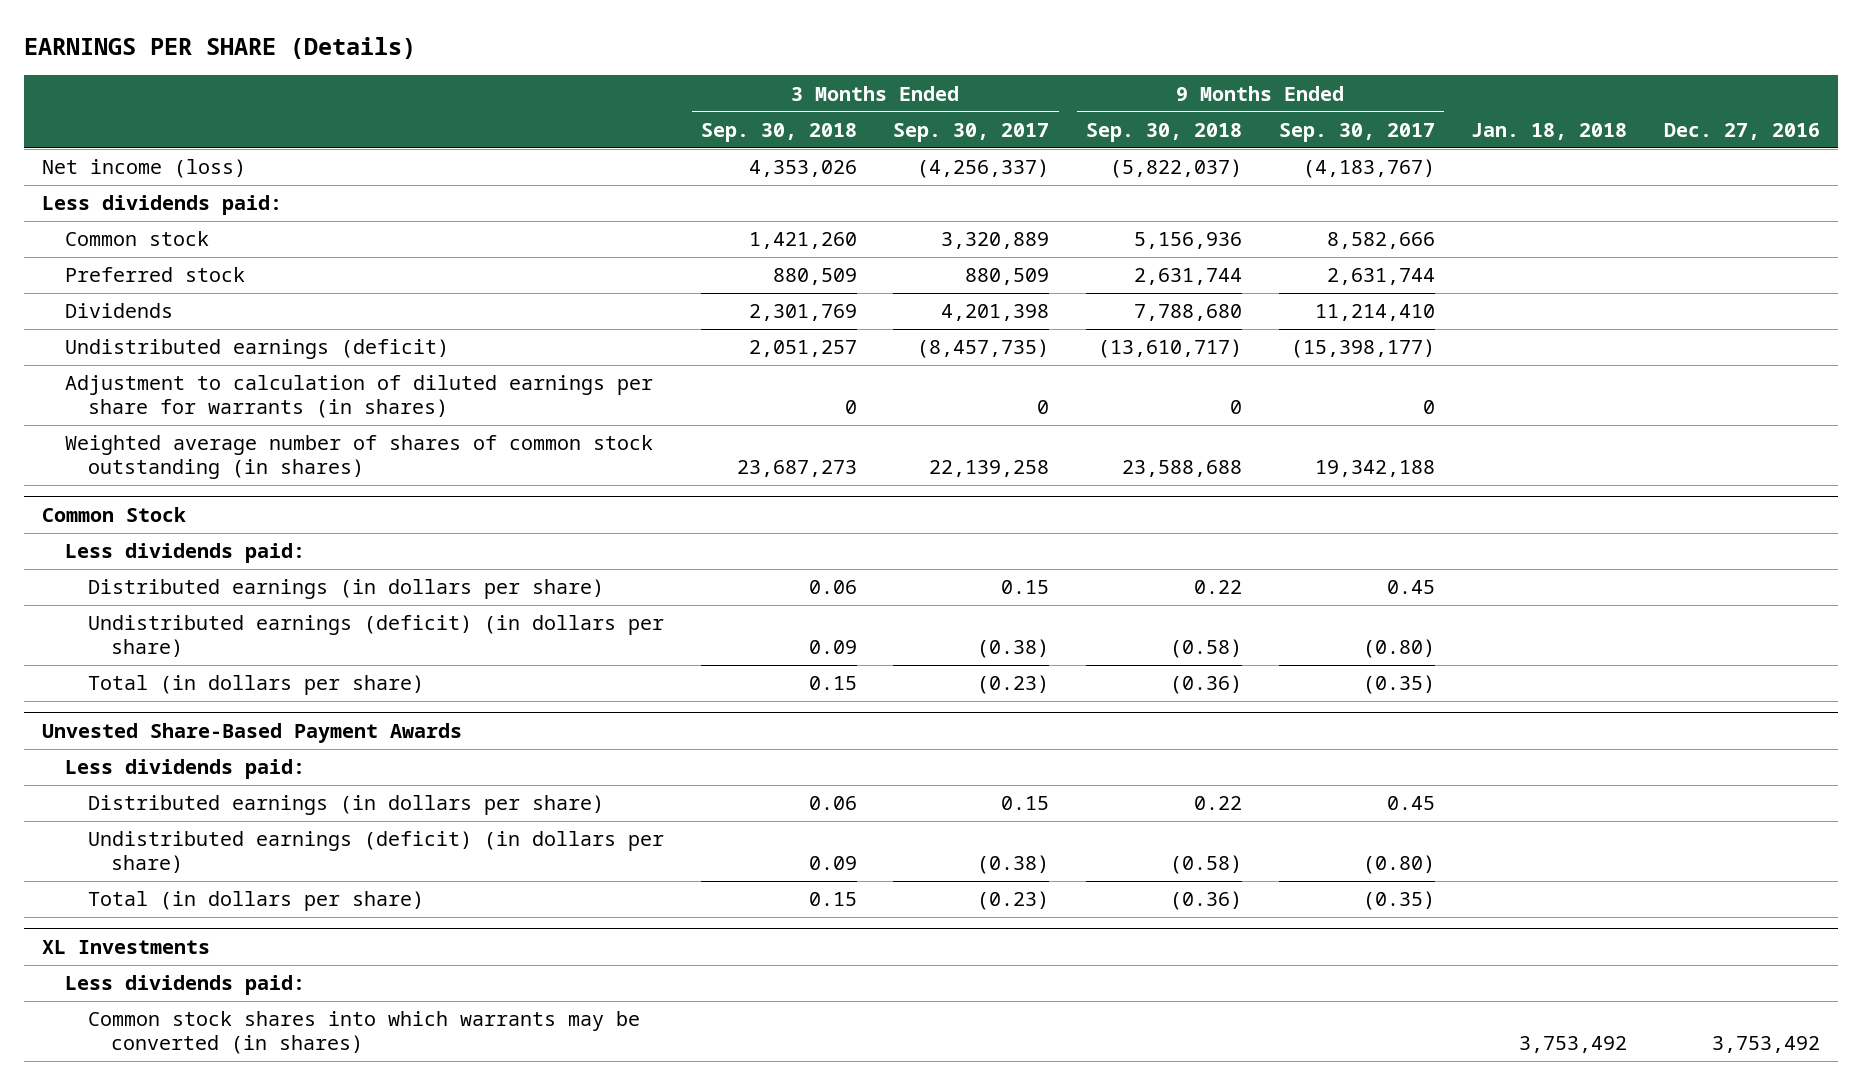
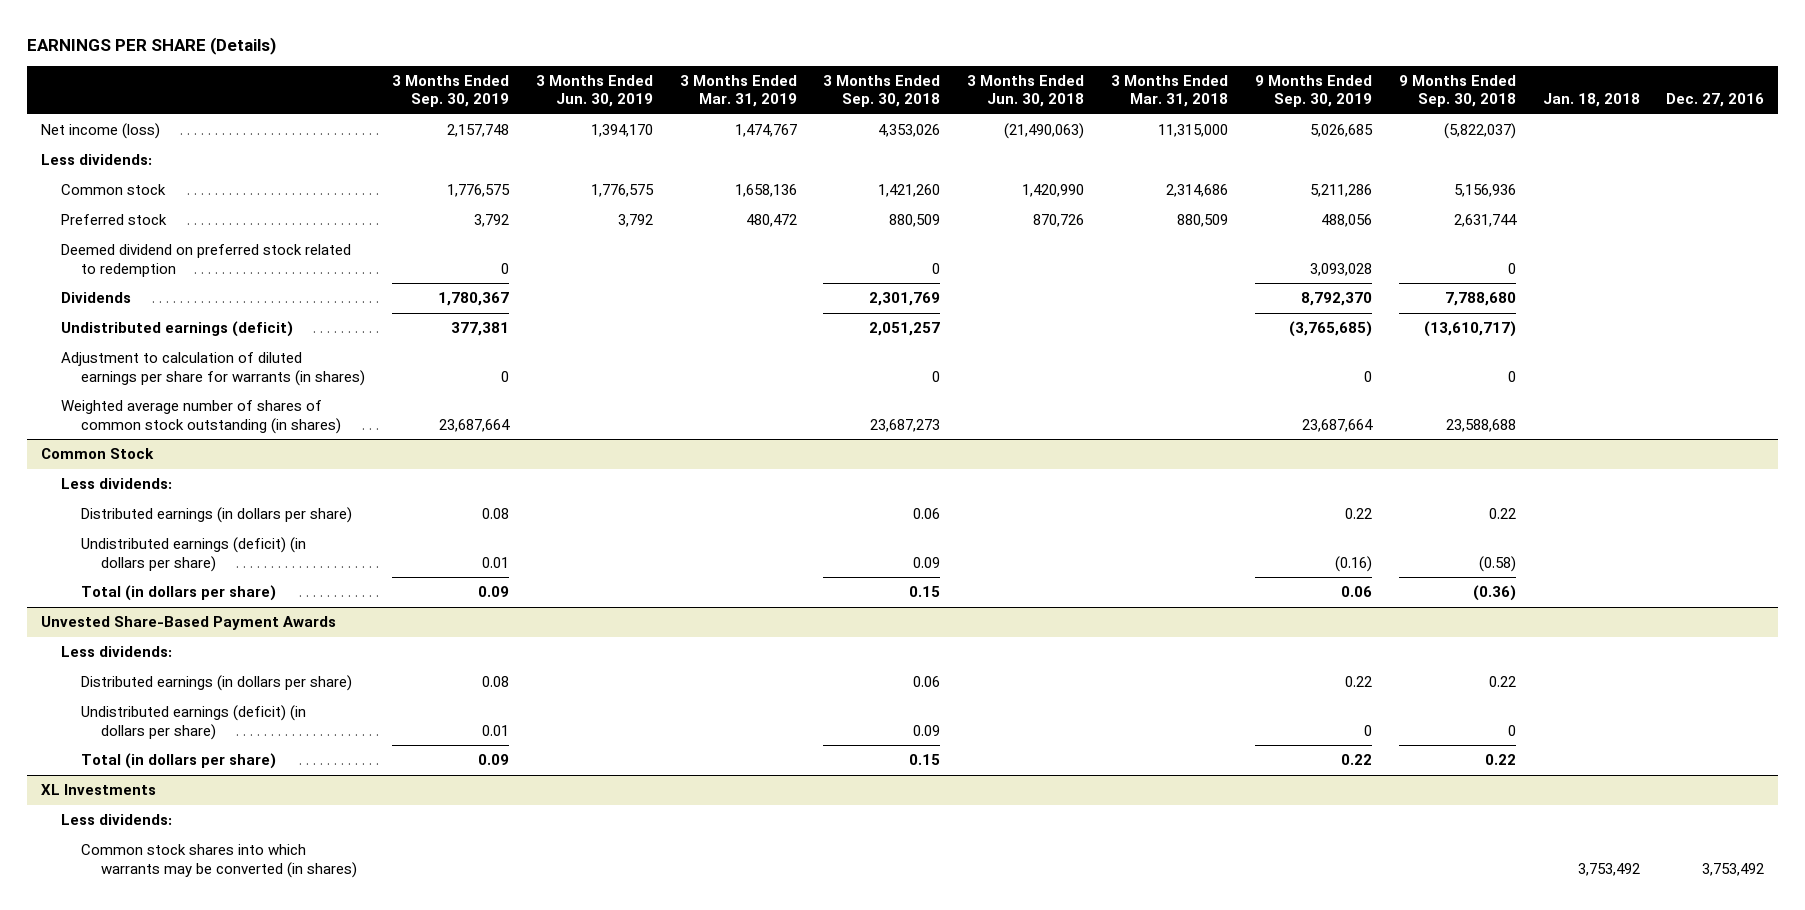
- | 3 Months Ended Sep. 30, 2018 | 3 Months Ended Sep. 30, 2017 | 9 Months Ended Sep. 30, 2018 | 9 Months Ended Sep. 30, 2017 | Jan. 18, 2018 | Dec. 27, 2016
+ | 3 Months Ended Sep. 30, 2019 | 3 Months Ended Jun. 30, 2019 | 3 Months Ended Mar. 31, 2019 | 3 Months Ended Sep. 30, 2018 | 3 Months Ended Jun. 30, 2018 | 3 Months Ended Mar. 31, 2018 | 9 Months Ended Sep. 30, 2019 | 9 Months Ended Sep. 30, 2018 | Jan. 18, 2018 | Dec. 27, 2016
- Less dividends paid:
+ Less dividends:
+ Deemed dividend on preferred stock related to redemption | 0 | | | 0 | | | 3,093,028 | 0 | |
@ Common Stock
- Less dividends paid:
+ Less dividends:
@ Unvested Share-Based Payment Awards
- Less dividends paid:
+ Less dividends:
- Undistributed earnings (deficit) (in dollars per share) | 0.09 | (0.38) | (0.58) | (0.80) | |
- Total (in dollars per share) | 0.15 | (0.23) | (0.36) | (0.35) | |
+ Undistributed earnings (deficit) (in dollars per share) | 0.01 | | | 0.09 | | | 0 | 0 | |
+ Total (in dollars per share) | 0.09 | | | 0.15 | | | 0.22 | 0.22 | |
@ XL Investments
- Less dividends paid:
+ Less dividends:

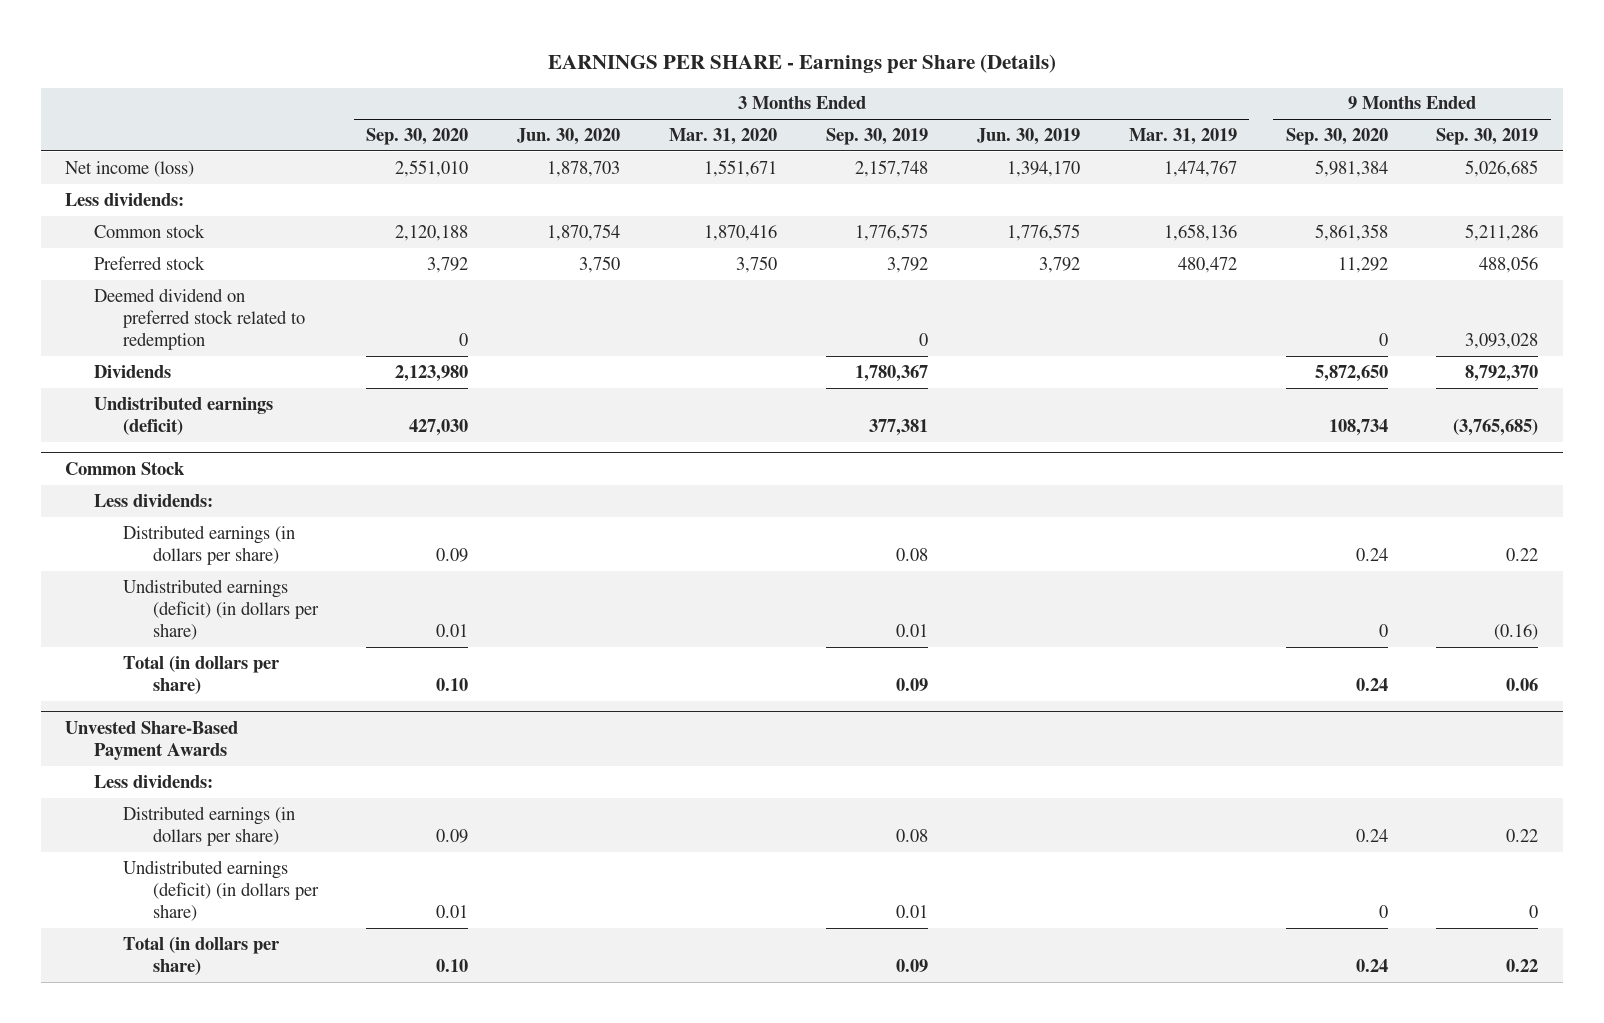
- EARNINGS PER SHARE (Details)
+ EARNINGS PER SHARE - Earnings per Share (Details)
- | 3 Months Ended Sep. 30, 2019 | 3 Months Ended Jun. 30, 2019 | 3 Months Ended Mar. 31, 2019 | 3 Months Ended Sep. 30, 2018 | 3 Months Ended Jun. 30, 2018 | 3 Months Ended Mar. 31, 2018 | 9 Months Ended Sep. 30, 2019 | 9 Months Ended Sep. 30, 2018 | Jan. 18, 2018 | Dec. 27, 2016
+ | 3 Months Ended Sep. 30, 2020 | 3 Months Ended Jun. 30, 2020 | 3 Months Ended Mar. 31, 2020 | 3 Months Ended Sep. 30, 2019 | 3 Months Ended Jun. 30, 2019 | 3 Months Ended Mar. 31, 2019 | 9 Months Ended Sep. 30, 2020 | 9 Months Ended Sep. 30, 2019
- Adjustment to calculation of diluted earnings per share for warrants (in shares) | 0 | | | 0 | | | 0 | 0 | |
- Weighted average number of shares of common stock outstanding (in shares) | 23,687,664 | | | 23,687,273 | | | 23,687,664 | 23,588,688 | |
- XL Investments
- Less dividends:
- Common stock shares into which warrants may be converted (in shares) | | | | | | | | | 3,753,492 | 3,753,492

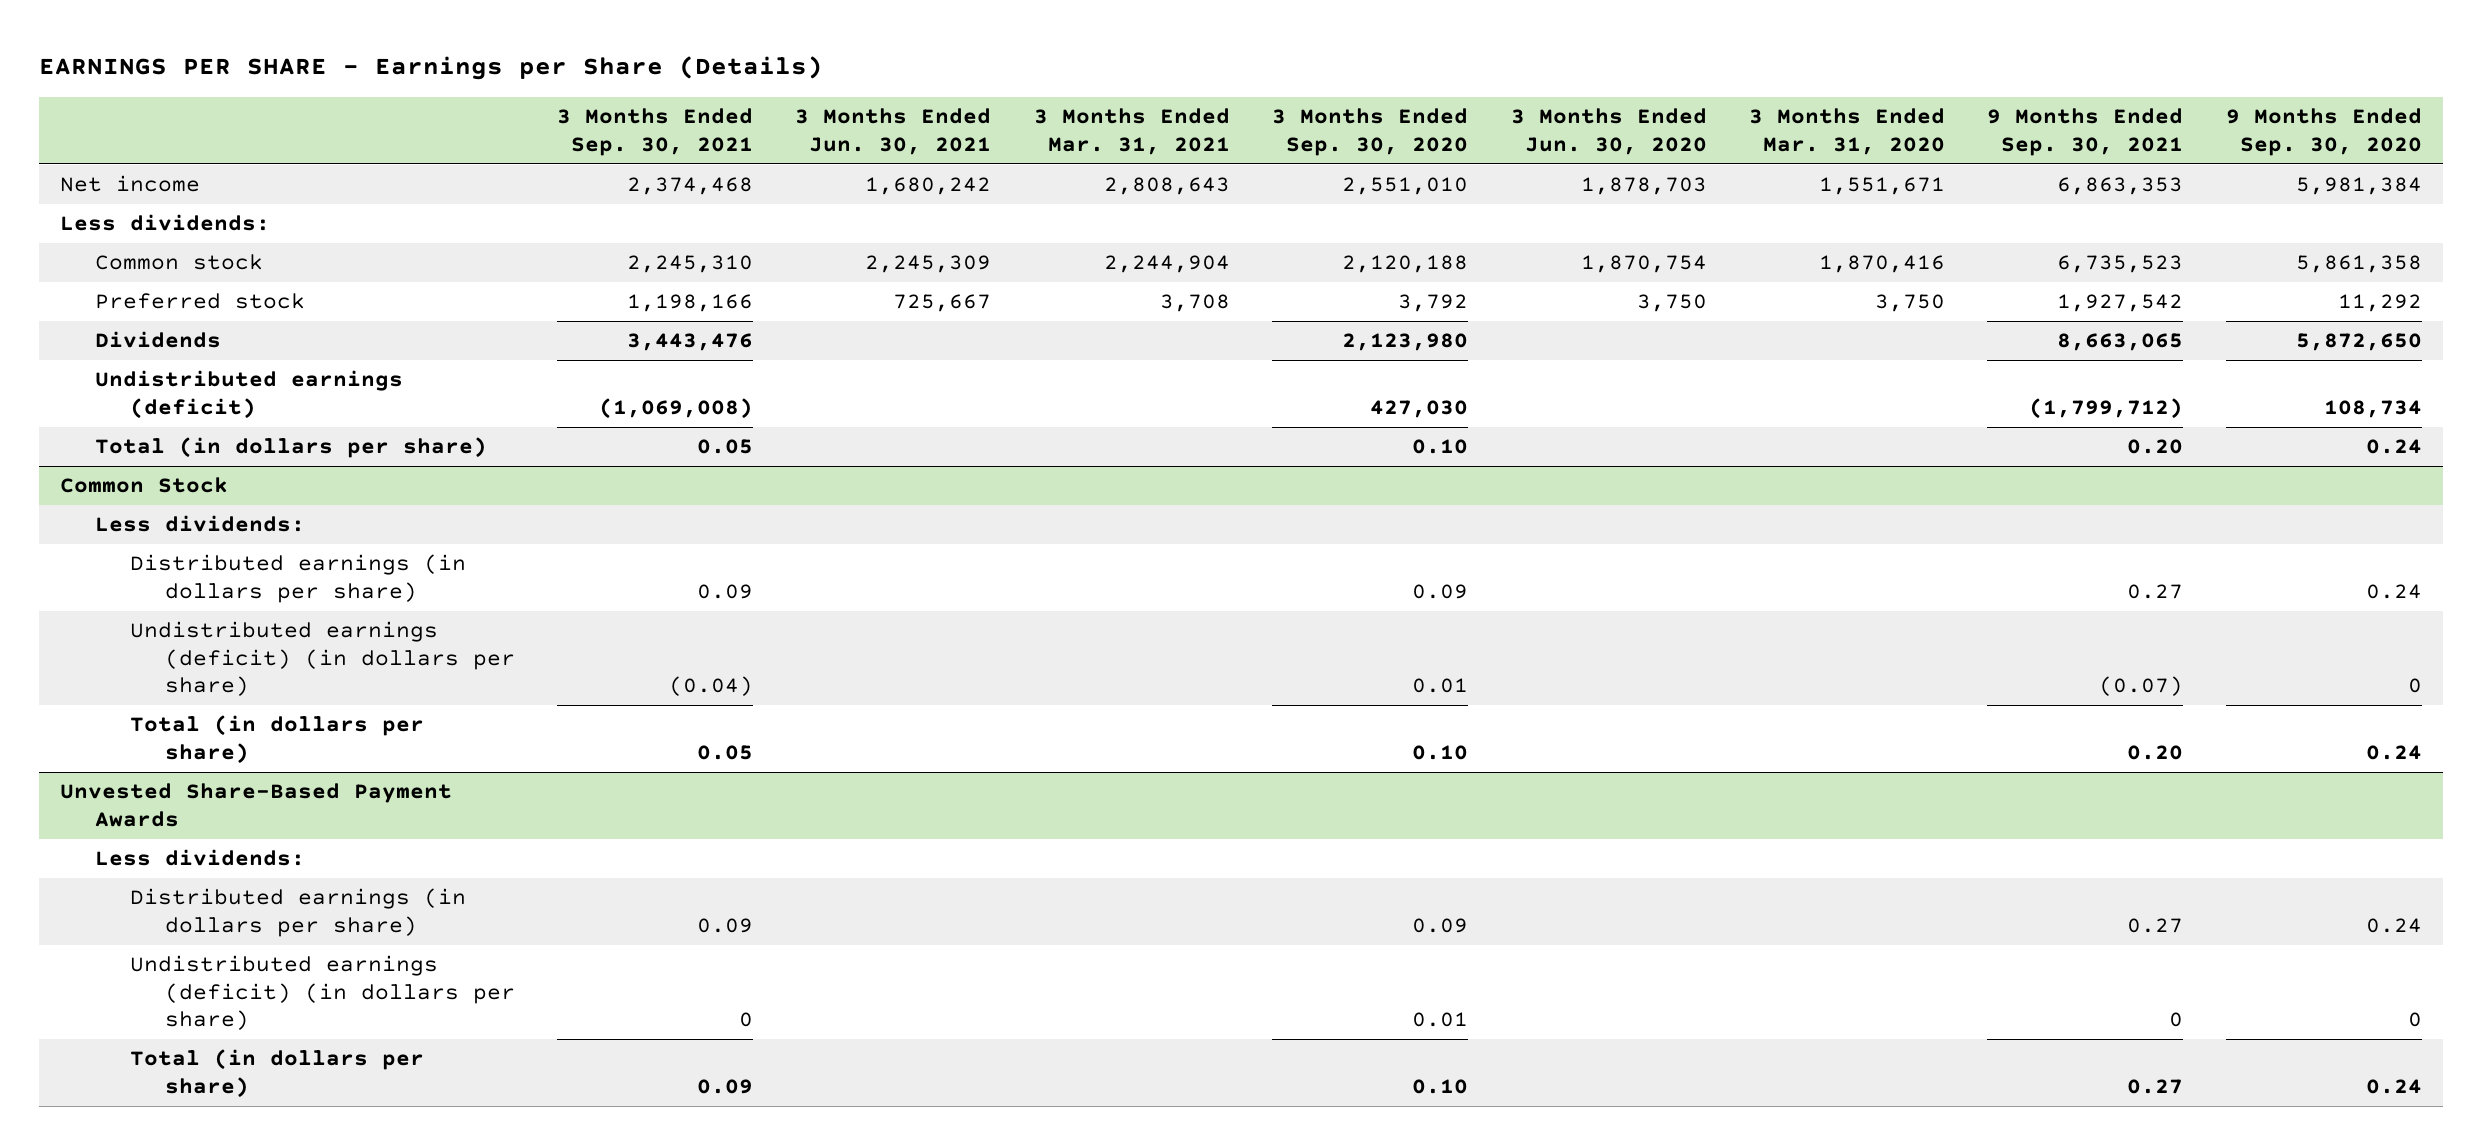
- | 3 Months Ended Sep. 30, 2020 | 3 Months Ended Jun. 30, 2020 | 3 Months Ended Mar. 31, 2020 | 3 Months Ended Sep. 30, 2019 | 3 Months Ended Jun. 30, 2019 | 3 Months Ended Mar. 31, 2019 | 9 Months Ended Sep. 30, 2020 | 9 Months Ended Sep. 30, 2019
+ | 3 Months Ended Sep. 30, 2021 | 3 Months Ended Jun. 30, 2021 | 3 Months Ended Mar. 31, 2021 | 3 Months Ended Sep. 30, 2020 | 3 Months Ended Jun. 30, 2020 | 3 Months Ended Mar. 31, 2020 | 9 Months Ended Sep. 30, 2021 | 9 Months Ended Sep. 30, 2020
- Net income (loss) | 2,551,010 | 1,878,703 | 1,551,671 | 2,157,748 | 1,394,170 | 1,474,767 | 5,981,384 | 5,026,685
+ Net income | 2,374,468 | 1,680,242 | 2,808,643 | 2,551,010 | 1,878,703 | 1,551,671 | 6,863,353 | 5,981,384
- Deemed dividend on preferred stock related to redemption | 0 | | | 0 | | | 0 | 3,093,028
+ Total (in dollars per share) | 0.05 | | | 0.10 | | | 0.20 | 0.24

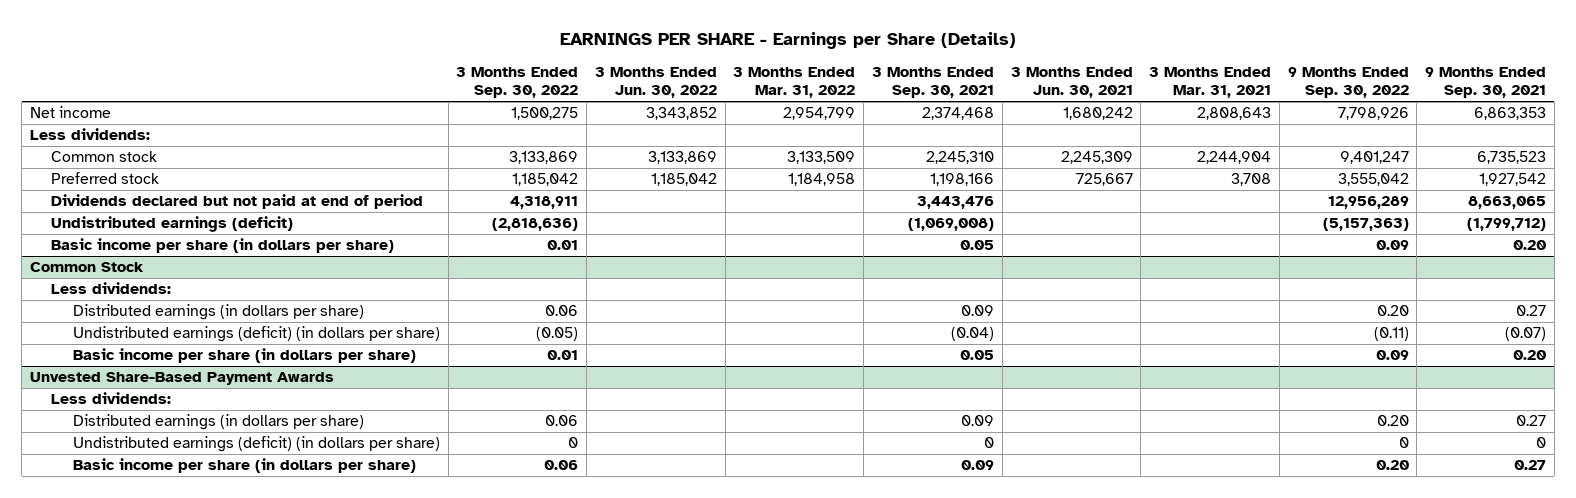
- | 3 Months Ended Sep. 30, 2021 | 3 Months Ended Jun. 30, 2021 | 3 Months Ended Mar. 31, 2021 | 3 Months Ended Sep. 30, 2020 | 3 Months Ended Jun. 30, 2020 | 3 Months Ended Mar. 31, 2020 | 9 Months Ended Sep. 30, 2021 | 9 Months Ended Sep. 30, 2020
+ | 3 Months Ended Sep. 30, 2022 | 3 Months Ended Jun. 30, 2022 | 3 Months Ended Mar. 31, 2022 | 3 Months Ended Sep. 30, 2021 | 3 Months Ended Jun. 30, 2021 | 3 Months Ended Mar. 31, 2021 | 9 Months Ended Sep. 30, 2022 | 9 Months Ended Sep. 30, 2021
- Dividends | 3,443,476 | | | 2,123,980 | | | 8,663,065 | 5,872,650
+ Dividends declared but not paid at end of period | 4,318,911 | | | 3,443,476 | | | 12,956,289 | 8,663,065
- Total (in dollars per share) | 0.05 | | | 0.10 | | | 0.20 | 0.24
+ Basic income per share (in dollars per share) | 0.01 | | | 0.05 | | | 0.09 | 0.20
@ Common Stock
- Total (in dollars per share) | 0.05 | | | 0.10 | | | 0.20 | 0.24
+ Basic income per share (in dollars per share) | 0.01 | | | 0.05 | | | 0.09 | 0.20
@ Unvested Share-Based Payment Awards
- Total (in dollars per share) | 0.09 | | | 0.10 | | | 0.27 | 0.24
+ Basic income per share (in dollars per share) | 0.06 | | | 0.09 | | | 0.20 | 0.27

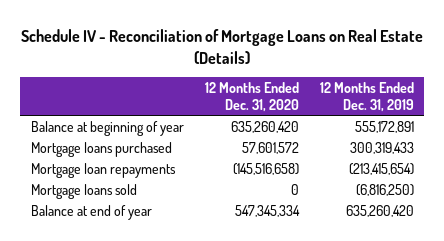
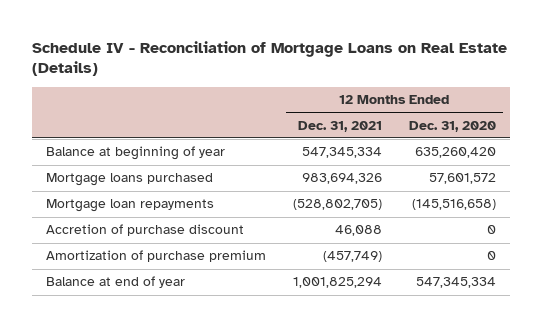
- | 12 Months Ended Dec. 31, 2020 | 12 Months Ended Dec. 31, 2019
+ | 12 Months Ended Dec. 31, 2021 | 12 Months Ended Dec. 31, 2020
- Mortgage loans sold | 0 | (6,816,250)
+ Accretion of purchase discount | 46,088 | 0
+ Amortization of purchase premium | (457,749) | 0

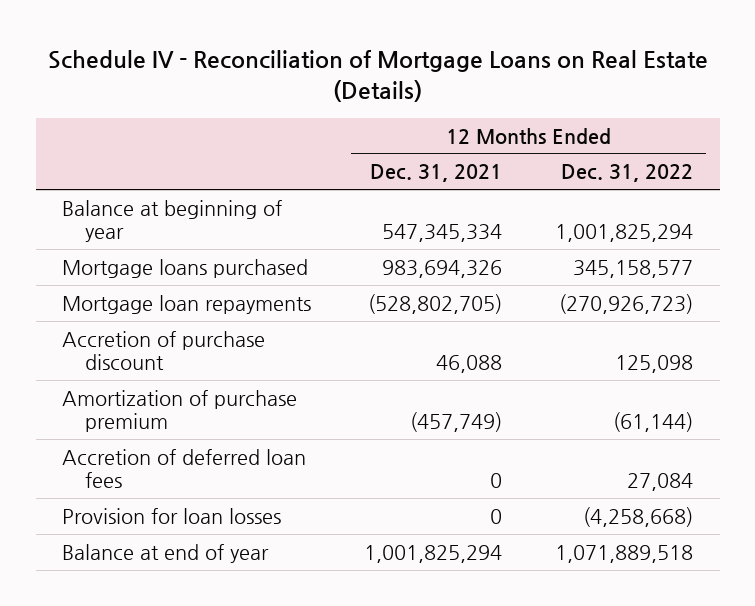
- | 12 Months Ended Dec. 31, 2021 | 12 Months Ended Dec. 31, 2020
+ | 12 Months Ended Dec. 31, 2021 | 12 Months Ended Dec. 31, 2022
+ Accretion of deferred loan fees | 0 | 27,084
+ Provision for loan losses | 0 | (4,258,668)

